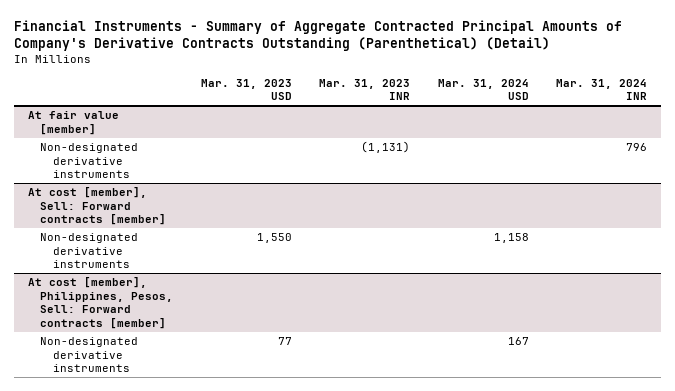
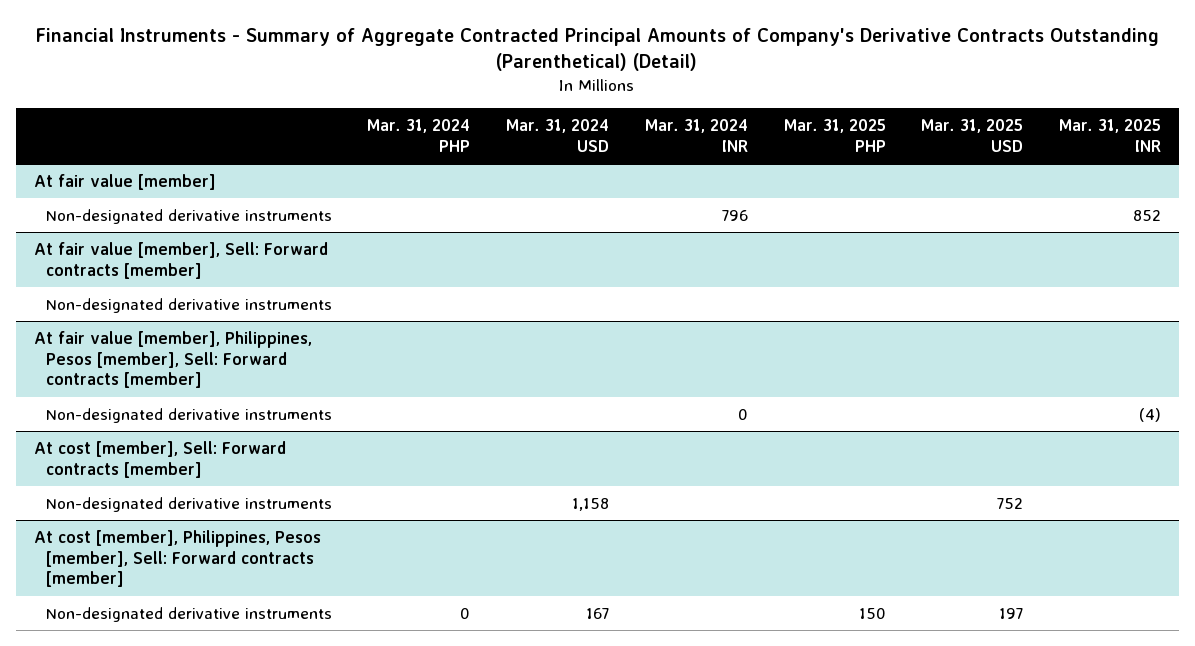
- | Mar. 31, 2023 USD | Mar. 31, 2023 INR | Mar. 31, 2024 USD | Mar. 31, 2024 INR
+ | Mar. 31, 2024 PHP | Mar. 31, 2024 USD | Mar. 31, 2024 INR | Mar. 31, 2025 PHP | Mar. 31, 2025 USD | Mar. 31, 2025 INR
+ At fair value [member], Sell: Forward contracts [member]
+ Non-designated derivative instruments
+ At fair value [member], Philippines, Pesos [member], Sell: Forward contracts [member]
+ Non-designated derivative instruments | | | 0 | | | (4)
- At cost [member], Philippines, Pesos, Sell: Forward contracts [member]
+ At cost [member], Philippines, Pesos [member], Sell: Forward contracts [member]

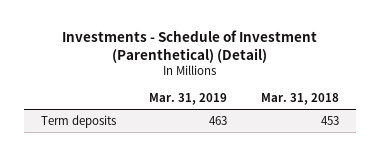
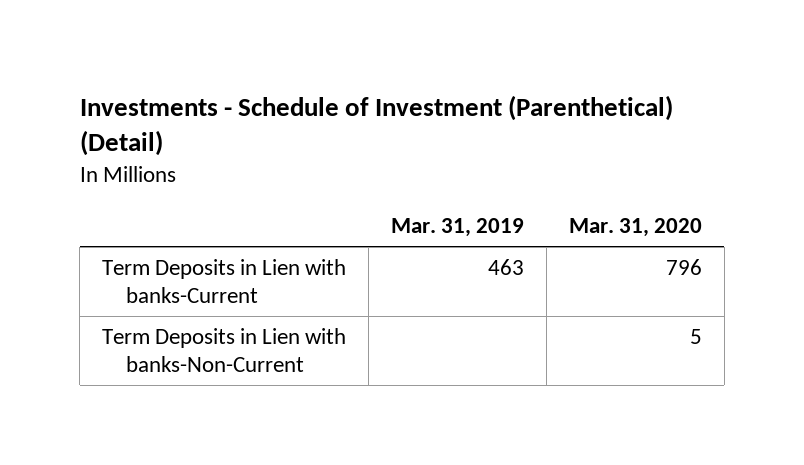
- | Mar. 31, 2019 | Mar. 31, 2018
+ | Mar. 31, 2019 | Mar. 31, 2020
- Term deposits | 463 | 453
+ Term Deposits in Lien with banks-Current | 463 | 796
+ Term Deposits in Lien with banks-Non-Current | | 5

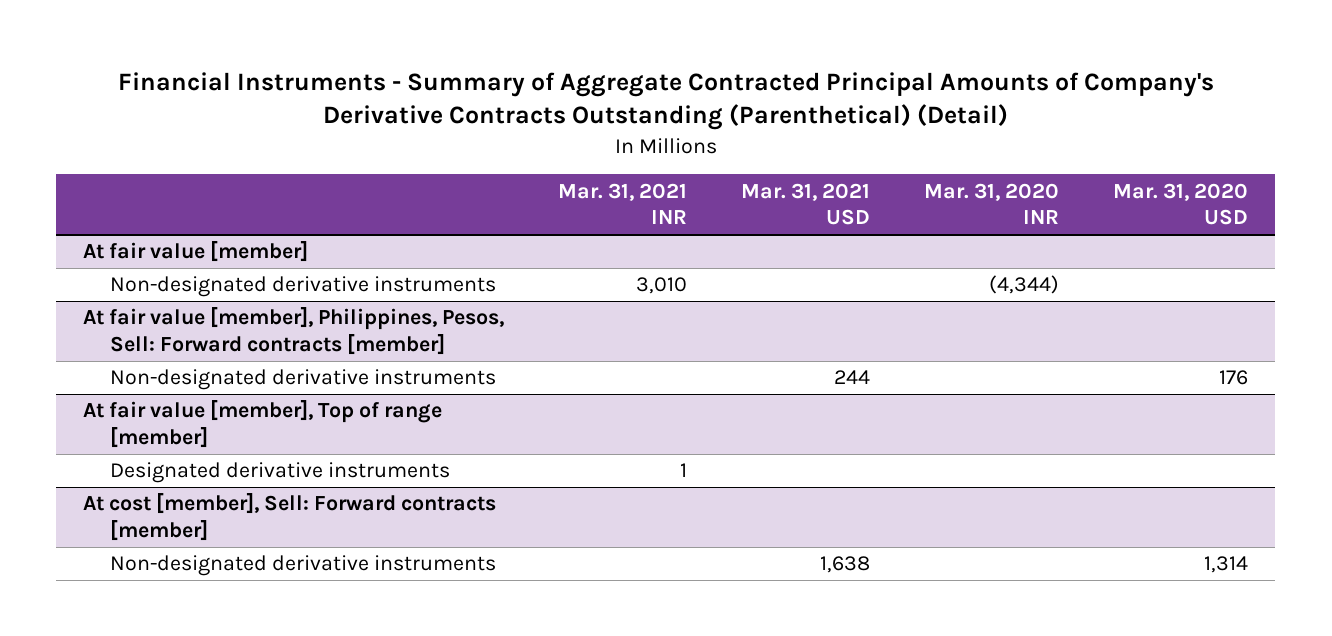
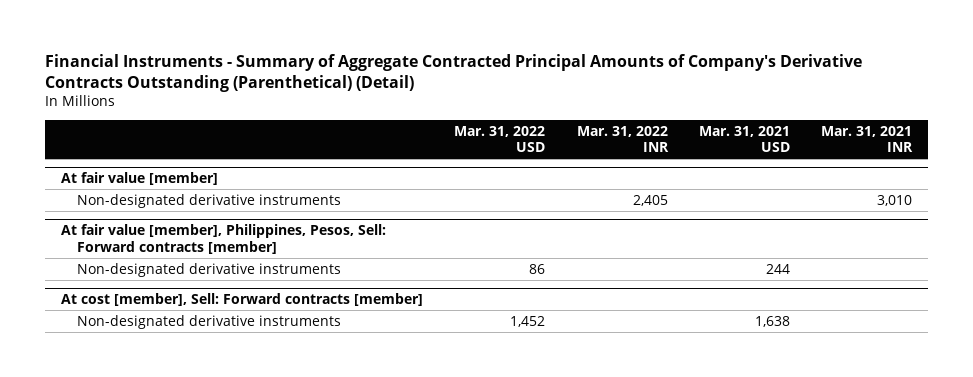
- | Mar. 31, 2021 INR | Mar. 31, 2021 USD | Mar. 31, 2020 INR | Mar. 31, 2020 USD
+ | Mar. 31, 2022 USD | Mar. 31, 2022 INR | Mar. 31, 2021 USD | Mar. 31, 2021 INR
- At fair value [member], Top of range [member]
- Designated derivative instruments | 1 | | |

